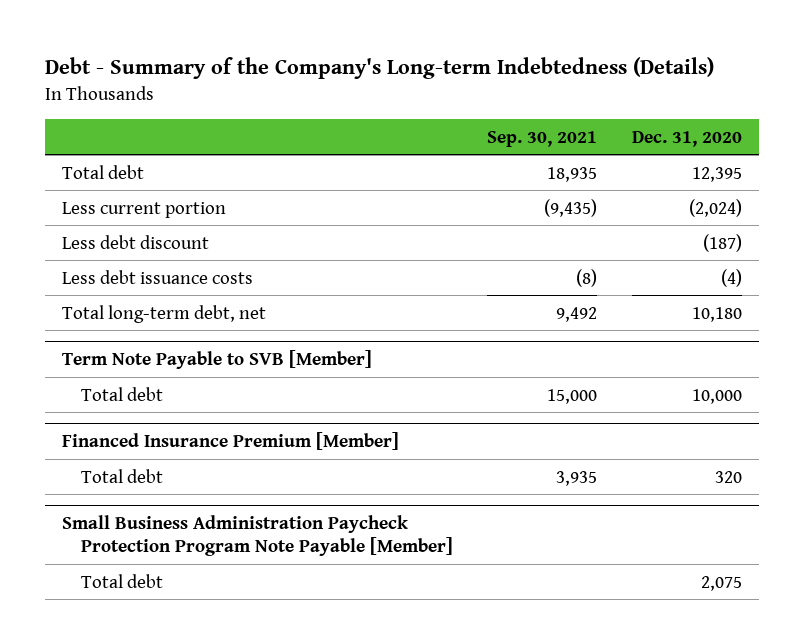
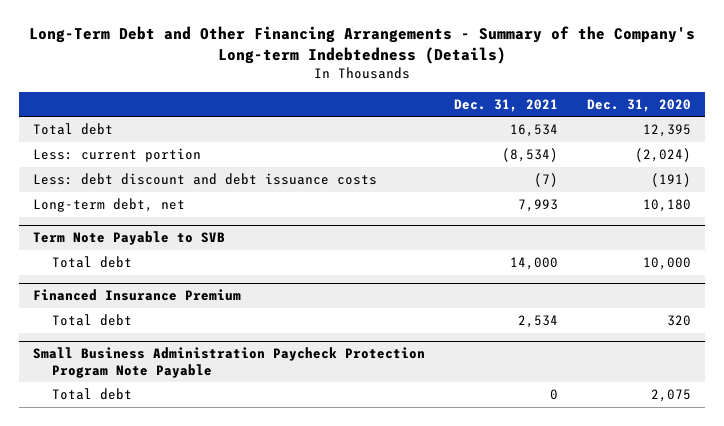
- Debt - Summary of the Company's Long-term Indebtedness (Details)
+ Long-Term Debt and Other Financing Arrangements - Summary of the Company's Long-term Indebtedness (Details)
- | Sep. 30, 2021 | Dec. 31, 2020
+ | Dec. 31, 2021 | Dec. 31, 2020
- Less current portion | (9,435) | (2,024)
- Less debt discount | | (187)
- Less debt issuance costs | (8) | (4)
- Total long-term debt, net | 9,492 | 10,180
- Term Note Payable to SVB [Member]
+ Less: current portion | (8,534) | (2,024)
+ Less: debt discount and debt issuance costs | (7) | (191)
+ Long-term debt, net | 7,993 | 10,180
+ Term Note Payable to SVB
- Financed Insurance Premium [Member]
+ Financed Insurance Premium
- Small Business Administration Paycheck Protection Program Note Payable [Member]
+ Small Business Administration Paycheck Protection Program Note Payable

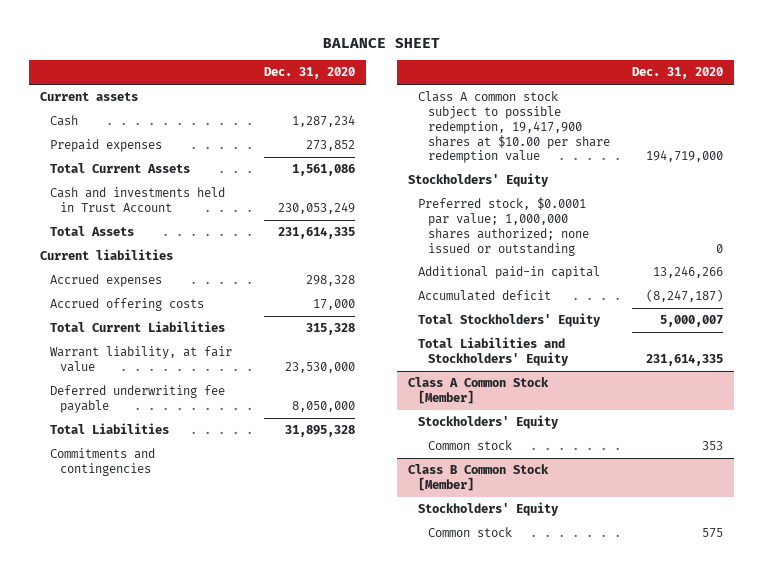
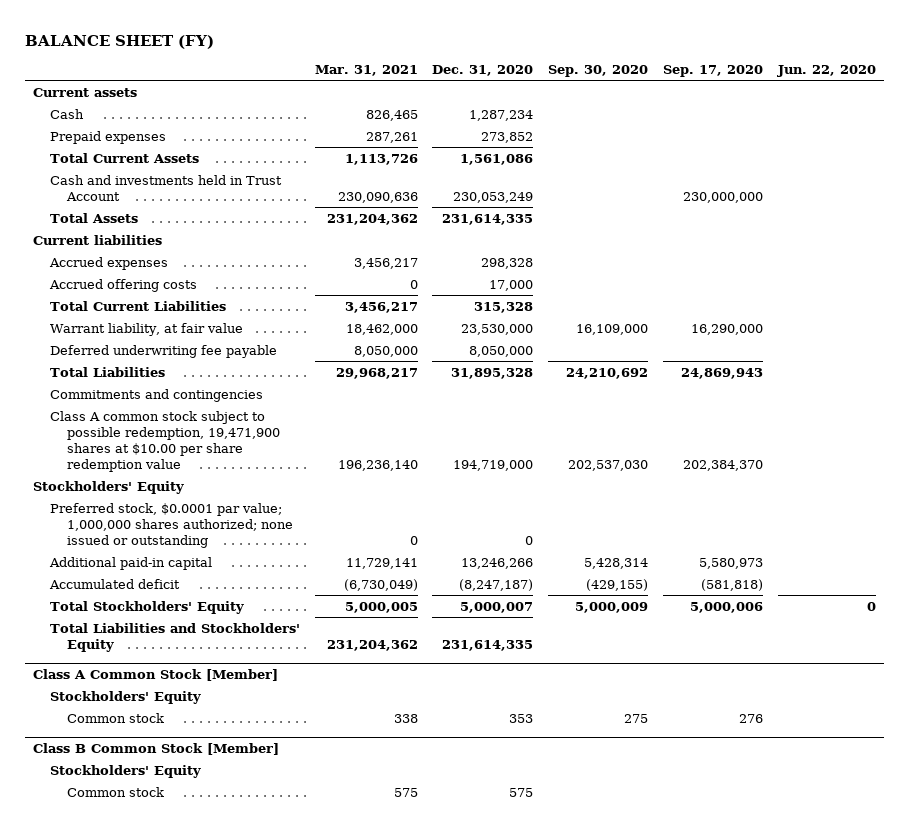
- BALANCE SHEET
+ BALANCE SHEET (FY)
- | Dec. 31, 2020
+ | Mar. 31, 2021 | Dec. 31, 2020 | Sep. 30, 2020 | Sep. 17, 2020 | Jun. 22, 2020
- Class A common stock subject to possible redemption, 19,417,900 shares at $10.00 per share redemption value | 194,719,000
+ Class A common stock subject to possible redemption, 19,471,900 shares at $10.00 per share redemption value | 196,236,140 | 194,719,000 | 202,537,030 | 202,384,370 |

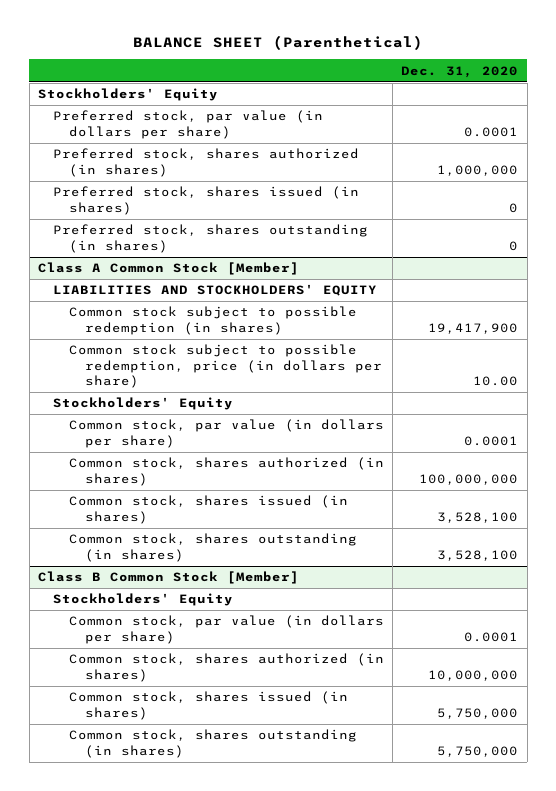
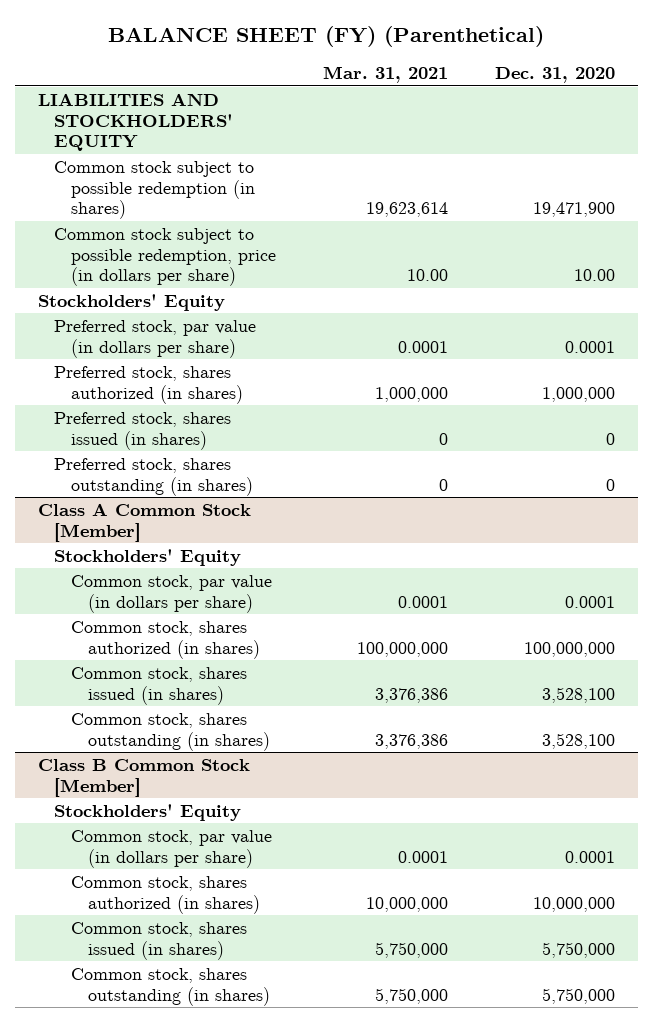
- BALANCE SHEET (Parenthetical)
+ BALANCE SHEET (FY) (Parenthetical)
- | Dec. 31, 2020
+ | Mar. 31, 2021 | Dec. 31, 2020
+ LIABILITIES AND STOCKHOLDERS' EQUITY
+ Common stock subject to possible redemption (in shares) | 19,623,614 | 19,471,900
+ Common stock subject to possible redemption, price (in dollars per share) | 10.00 | 10.00
@ Class A Common Stock [Member]
- LIABILITIES AND STOCKHOLDERS' EQUITY
- Common stock subject to possible redemption (in shares) | 19,417,900
- Common stock subject to possible redemption, price (in dollars per share) | 10.00

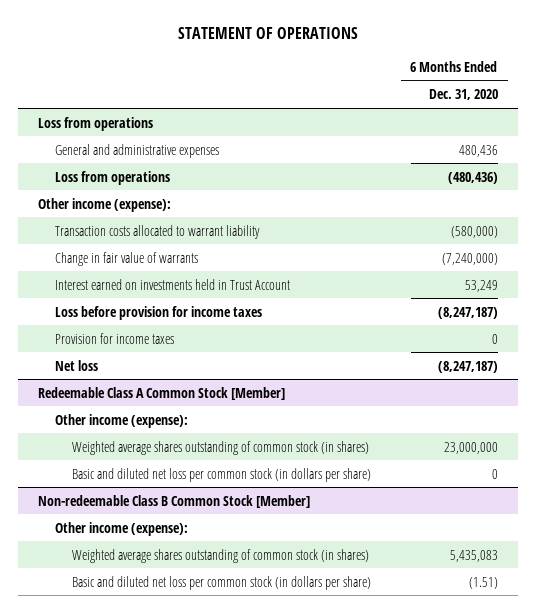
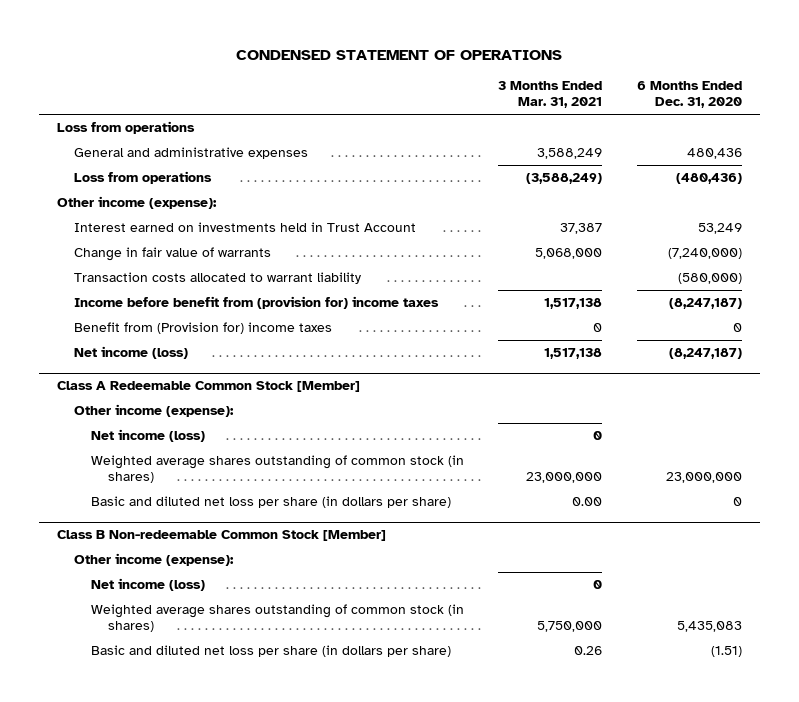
- STATEMENT OF OPERATIONS
+ CONDENSED STATEMENT OF OPERATIONS
- | 6 Months Ended Dec. 31, 2020
+ | 3 Months Ended Mar. 31, 2021 | 6 Months Ended Dec. 31, 2020
- Loss before provision for income taxes | (8,247,187)
- Provision for income taxes | 0
- Net loss | (8,247,187)
- Redeemable Class A Common Stock [Member]
moved down: Change in fair value of warrants | 5,068,000 | (7,240,000)
moved down: Transaction costs allocated to warrant liability | | (580,000)
+ Income before benefit from (provision for) income taxes | 1,517,138 | (8,247,187)
+ Benefit from (Provision for) income taxes | 0 | 0
+ Net income (loss) | 1,517,138 | (8,247,187)
+ Class A Redeemable Common Stock [Member]
+ Net income (loss) | 0 |
- Basic and diluted net loss per common stock (in dollars per share) | 0
- Non-redeemable Class B Common Stock [Member]
+ Basic and diluted net loss per share (in dollars per share) | 0.00 | 0
+ Class B Non-redeemable Common Stock [Member]
+ Net income (loss) | 0 |
- Basic and diluted net loss per common stock (in dollars per share) | (1.51)
+ Basic and diluted net loss per share (in dollars per share) | 0.26 | (1.51)

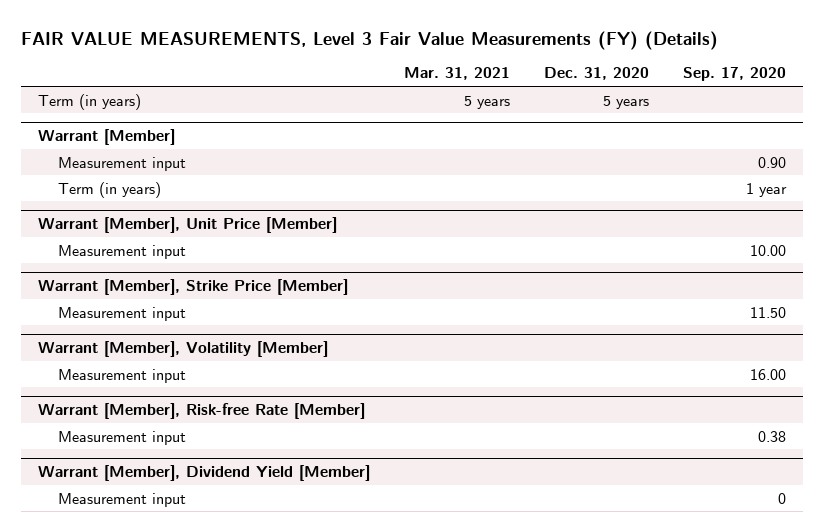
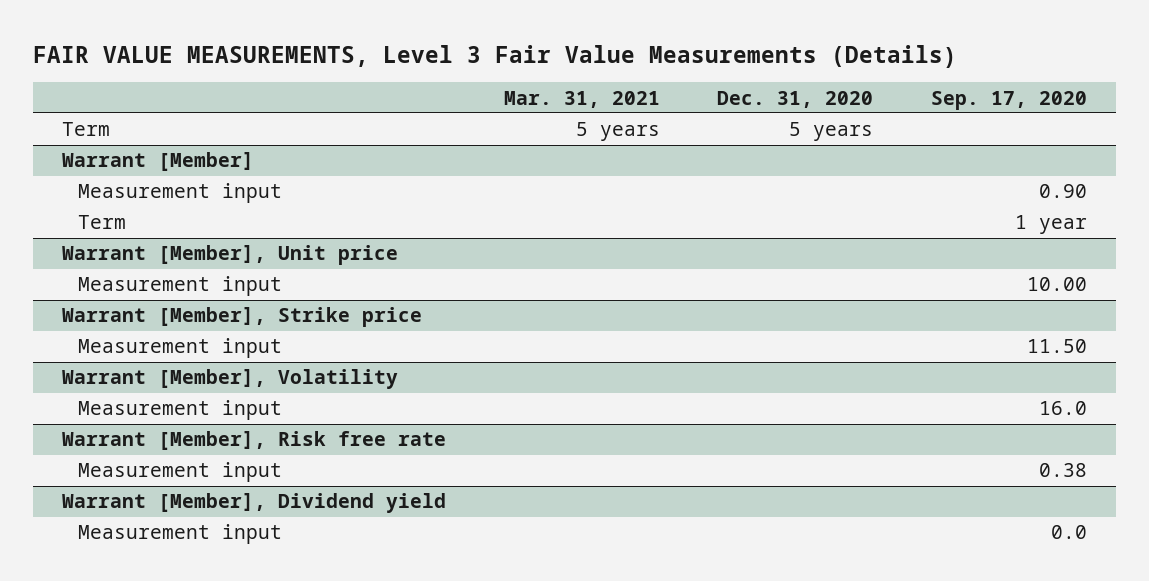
- FAIR VALUE MEASUREMENTS, Level 3 Fair Value Measurements (FY) (Details)
+ FAIR VALUE MEASUREMENTS, Level 3 Fair Value Measurements (Details)
- Term (in years) | 5 years | 5 years |
+ Term | 5 years | 5 years |
@ Warrant [Member]
- Term (in years) | | | 1 year
- Warrant [Member], Unit Price [Member]
@ Warrant [Member]
+ Term | | | 1 year
+ Warrant [Member], Unit price
- Warrant [Member], Strike Price [Member]
+ Warrant [Member], Strike price
- Warrant [Member], Volatility [Member]
- Measurement input | | | 16.00
- Warrant [Member], Risk-free Rate [Member]
+ Warrant [Member], Volatility
+ Measurement input | | | 16.0
+ Warrant [Member], Risk free rate
- Warrant [Member], Dividend Yield [Member]
- Measurement input | | | 0
+ Warrant [Member], Dividend yield
+ Measurement input | | | 0.0

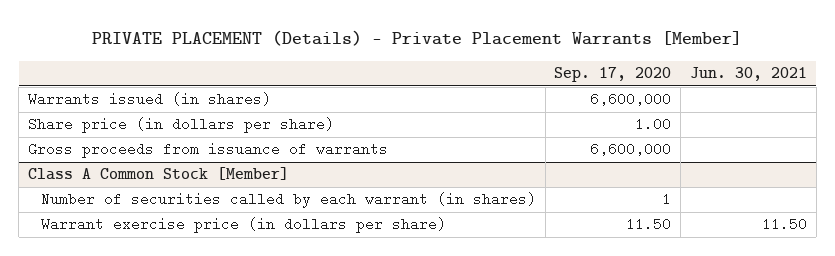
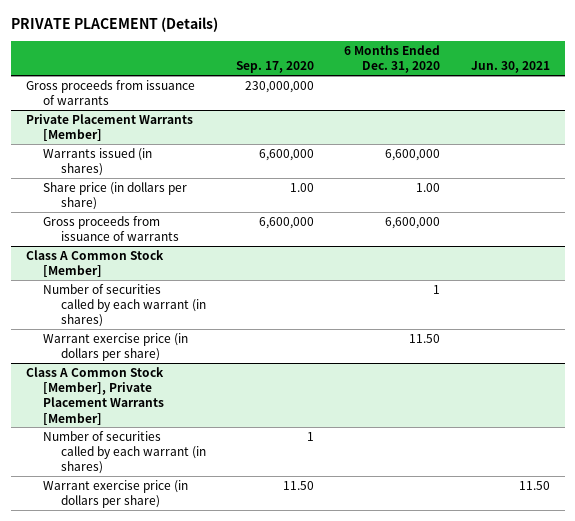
- PRIVATE PLACEMENT (Details) - Private Placement Warrants [Member]
+ PRIVATE PLACEMENT (Details)
- | Sep. 17, 2020 | Jun. 30, 2021
+ | Sep. 17, 2020 | 6 Months Ended Dec. 31, 2020 | Jun. 30, 2021
+ Gross proceeds from issuance of warrants | 230,000,000 | |
+ Private Placement Warrants [Member]
@ Class A Common Stock [Member]
+ Number of securities called by each warrant (in shares) | | 1 |
+ Warrant exercise price (in dollars per share) | | 11.50 |
+ Class A Common Stock [Member], Private Placement Warrants [Member]

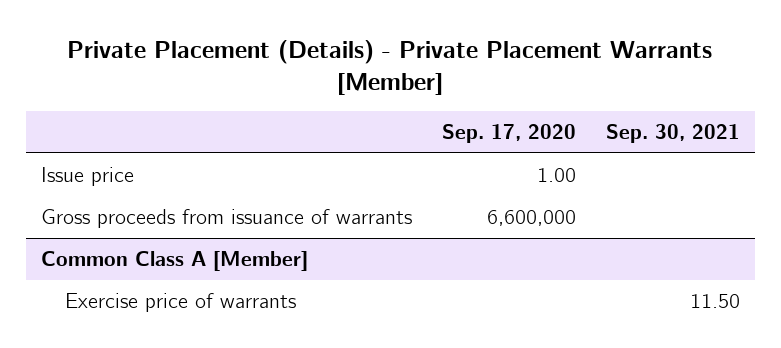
- PRIVATE PLACEMENT (Details)
+ Private Placement (Details) - Private Placement Warrants [Member]
- | Sep. 17, 2020 | 6 Months Ended Dec. 31, 2020 | Jun. 30, 2021
+ | Sep. 17, 2020 | Sep. 30, 2021
- Gross proceeds from issuance of warrants | 230,000,000 | |
- Private Placement Warrants [Member]
- Warrants issued (in shares) | 6,600,000 | 6,600,000 |
- Share price (in dollars per share) | 1.00 | 1.00 |
+ Issue price | 1.00 |
- Class A Common Stock [Member]
- Number of securities called by each warrant (in shares) | | 1 |
- Warrant exercise price (in dollars per share) | | 11.50 |
- Class A Common Stock [Member], Private Placement Warrants [Member]
- Number of securities called by each warrant (in shares) | 1 | |
- Warrant exercise price (in dollars per share) | 11.50 | | 11.50
+ Common Class A [Member]
+ Exercise price of warrants | | 11.50

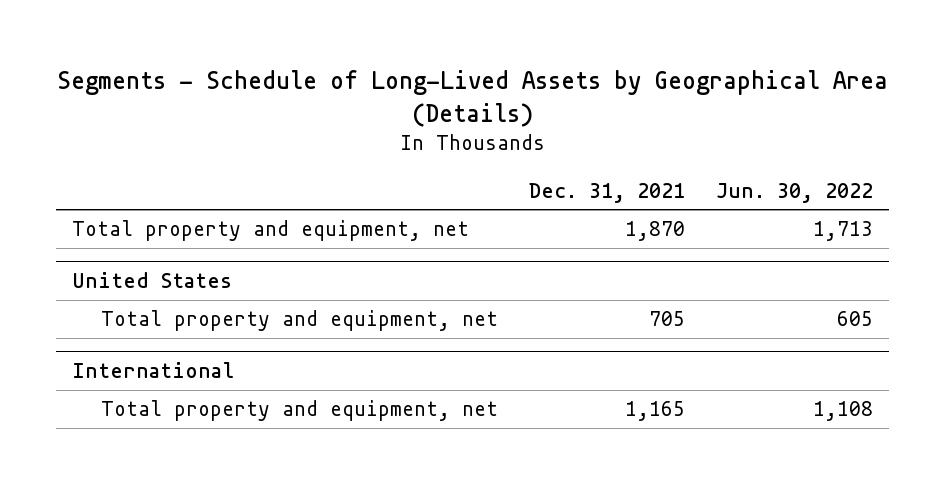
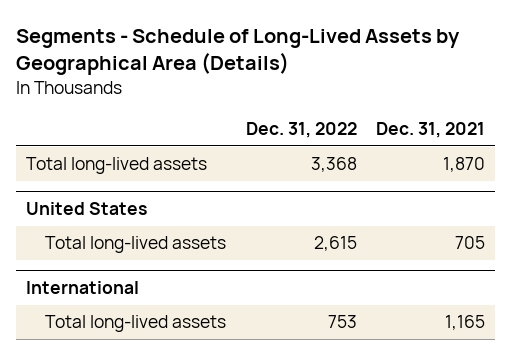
- | Dec. 31, 2021 | Jun. 30, 2022
+ | Dec. 31, 2022 | Dec. 31, 2021
- Total property and equipment, net | 1,870 | 1,713
+ Total long-lived assets | 3,368 | 1,870
@ United States
- Total property and equipment, net | 705 | 605
+ Total long-lived assets | 2,615 | 705
@ International
- Total property and equipment, net | 1,165 | 1,108
+ Total long-lived assets | 753 | 1,165

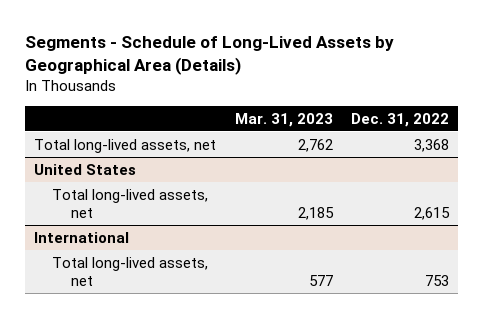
- | Dec. 31, 2022 | Dec. 31, 2021
+ | Mar. 31, 2023 | Dec. 31, 2022
- Total long-lived assets | 3,368 | 1,870
+ Total long-lived assets, net | 2,762 | 3,368
@ United States
- Total long-lived assets | 2,615 | 705
+ Total long-lived assets, net | 2,185 | 2,615
@ International
- Total long-lived assets | 753 | 1,165
+ Total long-lived assets, net | 577 | 753

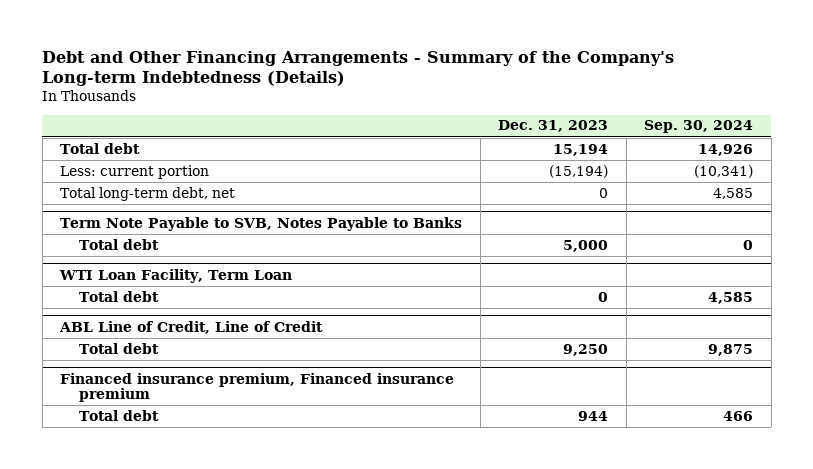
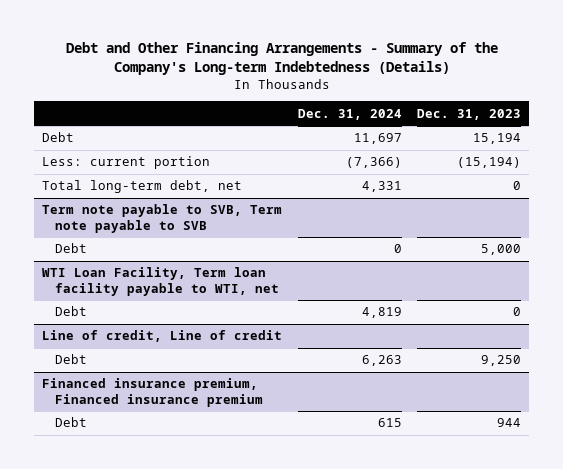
- | Dec. 31, 2023 | Sep. 30, 2024
+ | Dec. 31, 2024 | Dec. 31, 2023
- Total debt | 15,194 | 14,926
+ Debt | 11,697 | 15,194
- Term Note Payable to SVB, Notes Payable to Banks
- Total debt | 5,000 | 0
- WTI Loan Facility, Term Loan
- Total debt | 0 | 4,585
- ABL Line of Credit, Line of Credit
- Total debt | 9,250 | 9,875
+ Term note payable to SVB, Term note payable to SVB
+ Debt | 0 | 5,000
+ WTI Loan Facility, Term loan facility payable to WTI, net
+ Debt | 4,819 | 0
+ Line of credit, Line of credit
+ Debt | 6,263 | 9,250
@ Financed insurance premium, Financed insurance premium
- Total debt | 944 | 466
+ Debt | 615 | 944

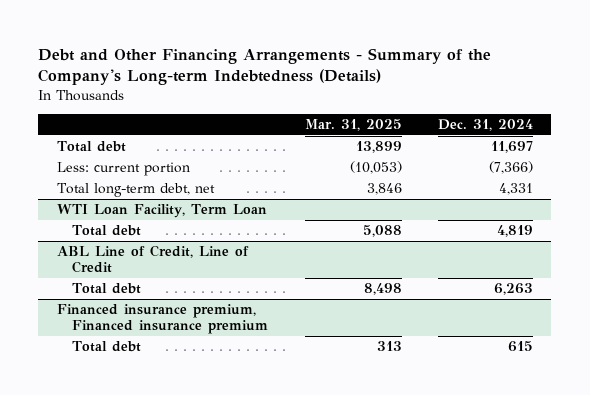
- | Dec. 31, 2024 | Dec. 31, 2023
+ | Mar. 31, 2025 | Dec. 31, 2024
- Debt | 11,697 | 15,194
+ Total debt | 13,899 | 11,697
- Term note payable to SVB, Term note payable to SVB
- Debt | 0 | 5,000
- WTI Loan Facility, Term loan facility payable to WTI, net
- Debt | 4,819 | 0
- Line of credit, Line of credit
- Debt | 6,263 | 9,250
+ WTI Loan Facility, Term Loan
+ Total debt | 5,088 | 4,819
+ ABL Line of Credit, Line of Credit
+ Total debt | 8,498 | 6,263
@ Financed insurance premium, Financed insurance premium
- Debt | 615 | 944
+ Total debt | 313 | 615

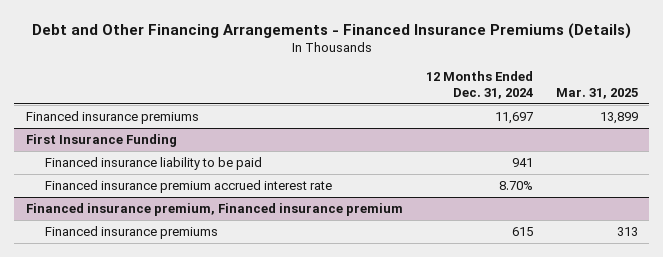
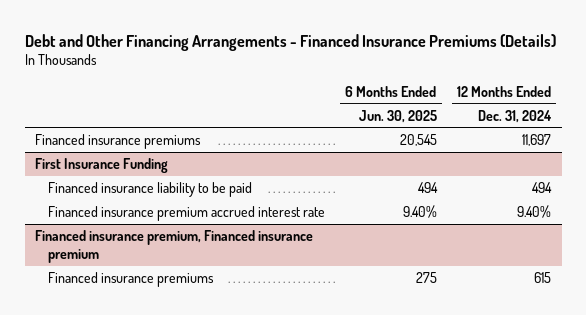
- | 12 Months Ended Dec. 31, 2024 | Mar. 31, 2025
+ | 6 Months Ended Jun. 30, 2025 | 12 Months Ended Dec. 31, 2024
@ First Insurance Funding
- Financed insurance liability to be paid | 941 |
- Financed insurance premium accrued interest rate | 8.70% |
+ Financed insurance liability to be paid | 494 | 494
+ Financed insurance premium accrued interest rate | 9.40% | 9.40%

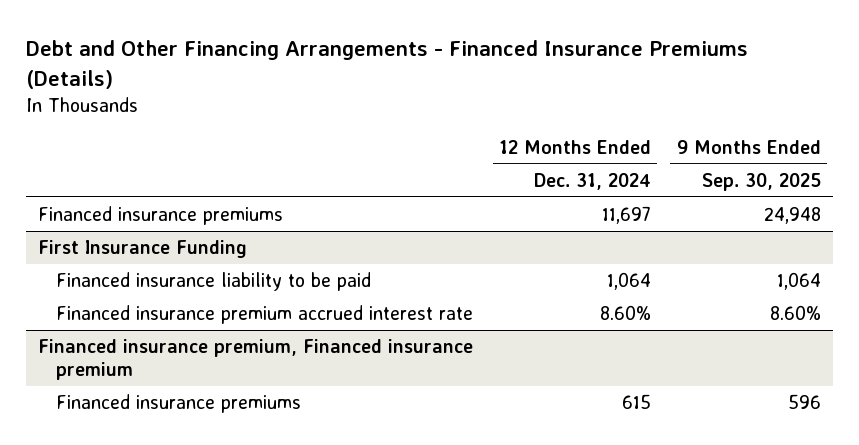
- | 6 Months Ended Jun. 30, 2025 | 12 Months Ended Dec. 31, 2024
+ | 12 Months Ended Dec. 31, 2024 | 9 Months Ended Sep. 30, 2025
@ First Insurance Funding
- Financed insurance liability to be paid | 494 | 494
- Financed insurance premium accrued interest rate | 9.40% | 9.40%
+ Financed insurance liability to be paid | 1,064 | 1,064
+ Financed insurance premium accrued interest rate | 8.60% | 8.60%

